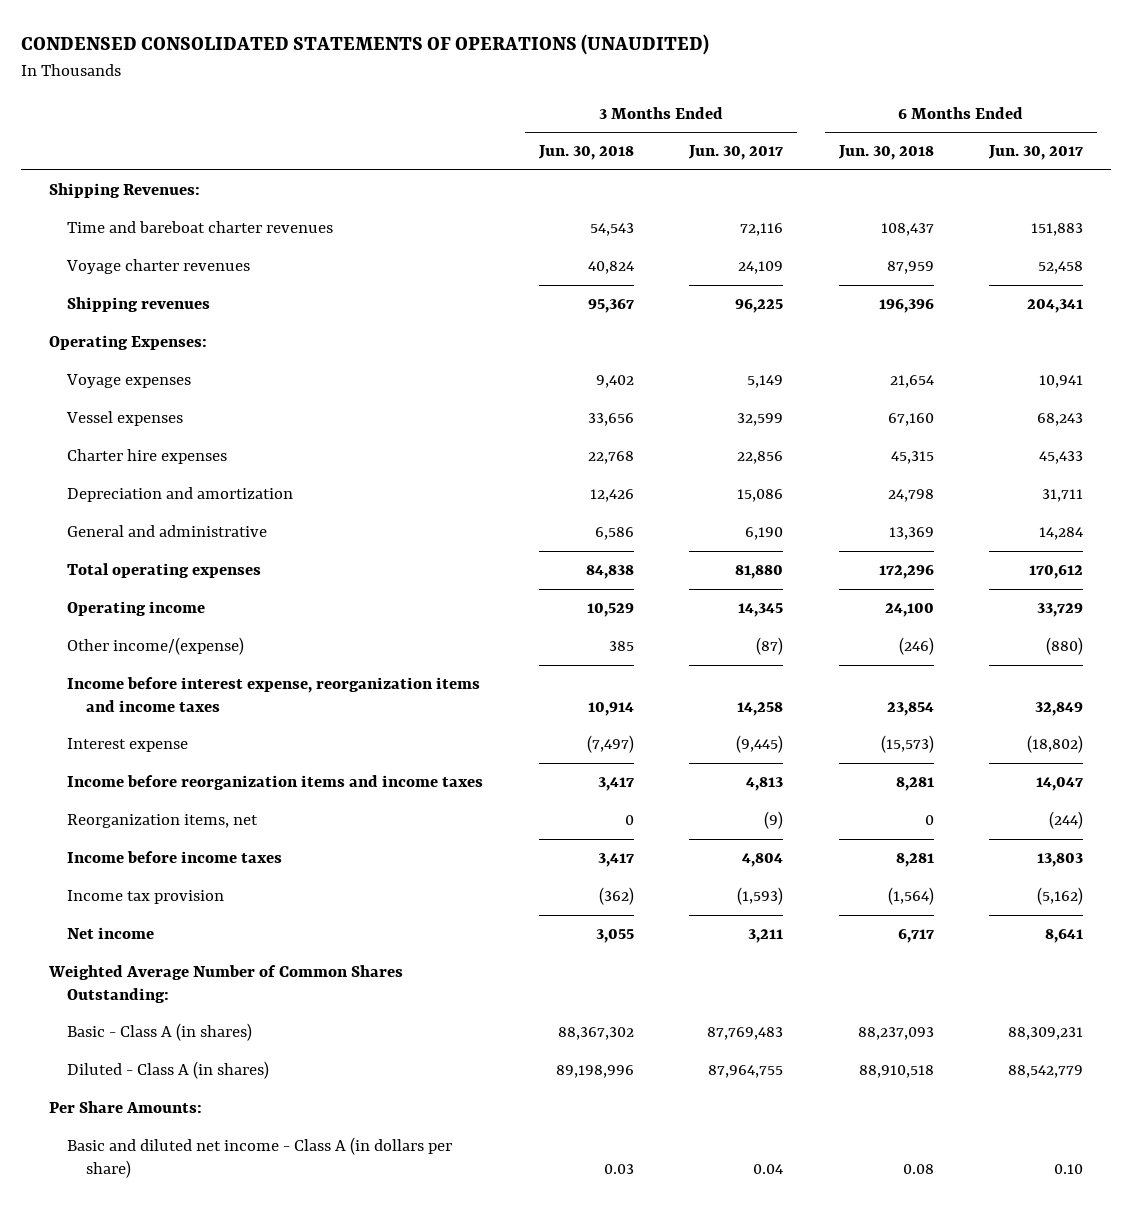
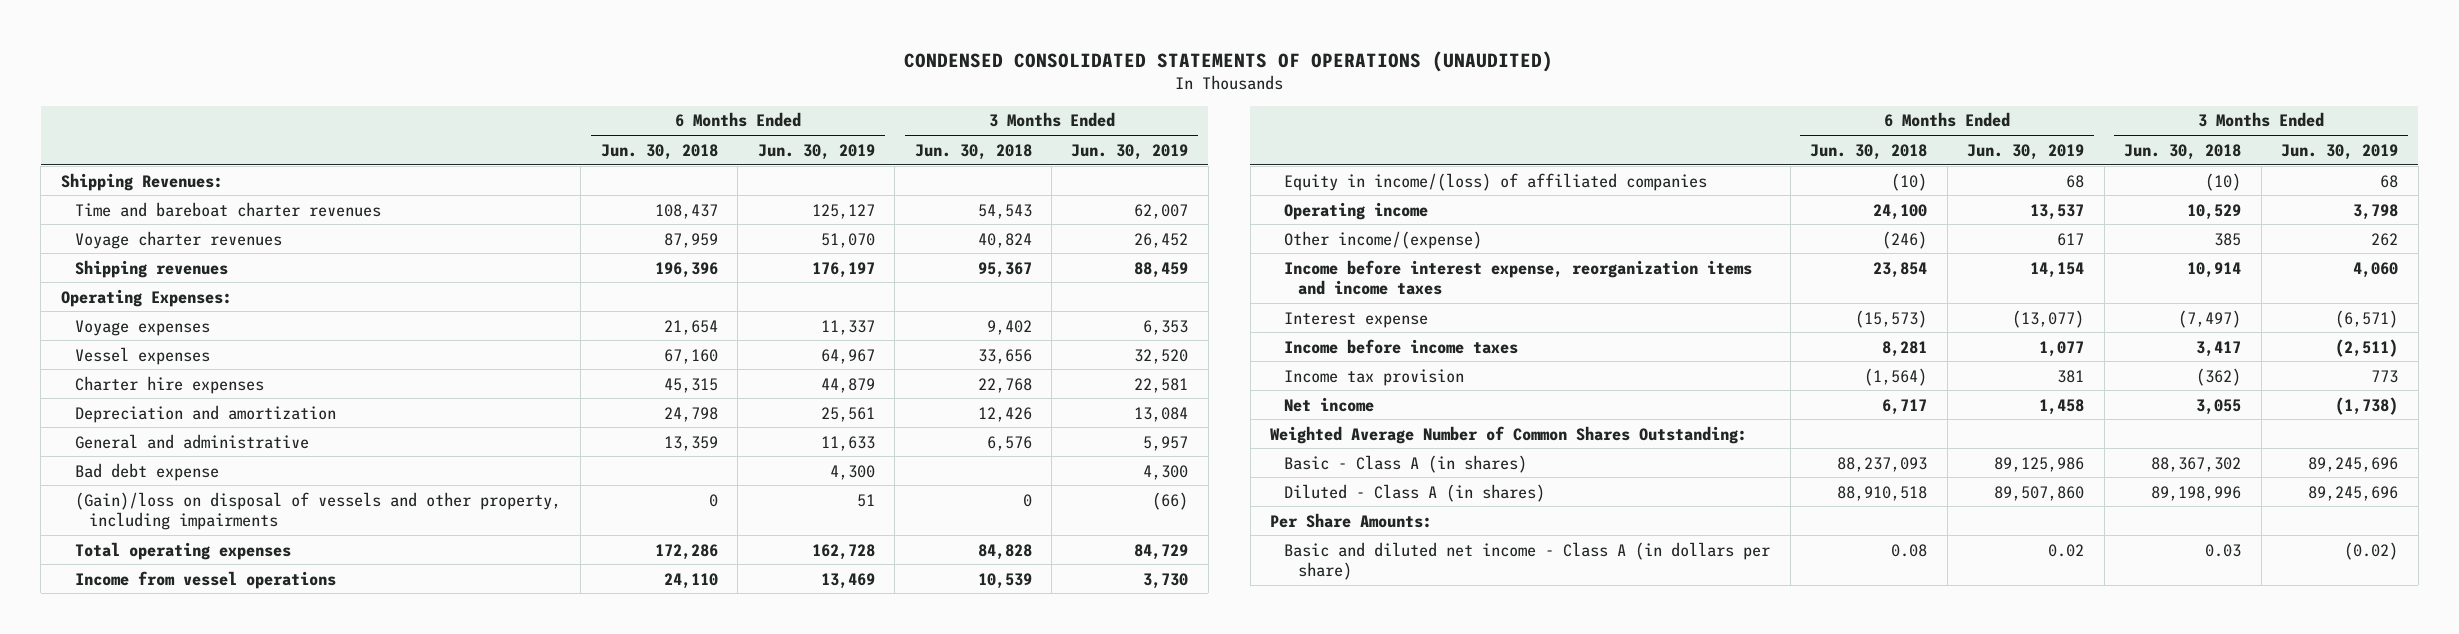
- | 3 Months Ended Jun. 30, 2018 | 3 Months Ended Jun. 30, 2017 | 6 Months Ended Jun. 30, 2018 | 6 Months Ended Jun. 30, 2017
+ | 6 Months Ended Jun. 30, 2018 | 6 Months Ended Jun. 30, 2019 | 3 Months Ended Jun. 30, 2018 | 3 Months Ended Jun. 30, 2019
- General and administrative | 6,586 | 6,190 | 13,369 | 14,284
- Total operating expenses | 84,838 | 81,880 | 172,296 | 170,612
+ General and administrative | 13,359 | 11,633 | 6,576 | 5,957
+ Bad debt expense | | 4,300 | | 4,300
+ (Gain)/loss on disposal of vessels and other property, including impairments | 0 | 51 | 0 | (66)
+ Total operating expenses | 172,286 | 162,728 | 84,828 | 84,729
+ Income from vessel operations | 24,110 | 13,469 | 10,539 | 3,730
+ Equity in income/(loss) of affiliated companies | (10) | 68 | (10) | 68
- Income before reorganization items and income taxes | 3,417 | 4,813 | 8,281 | 14,047
- Reorganization items, net | 0 | (9) | 0 | (244)

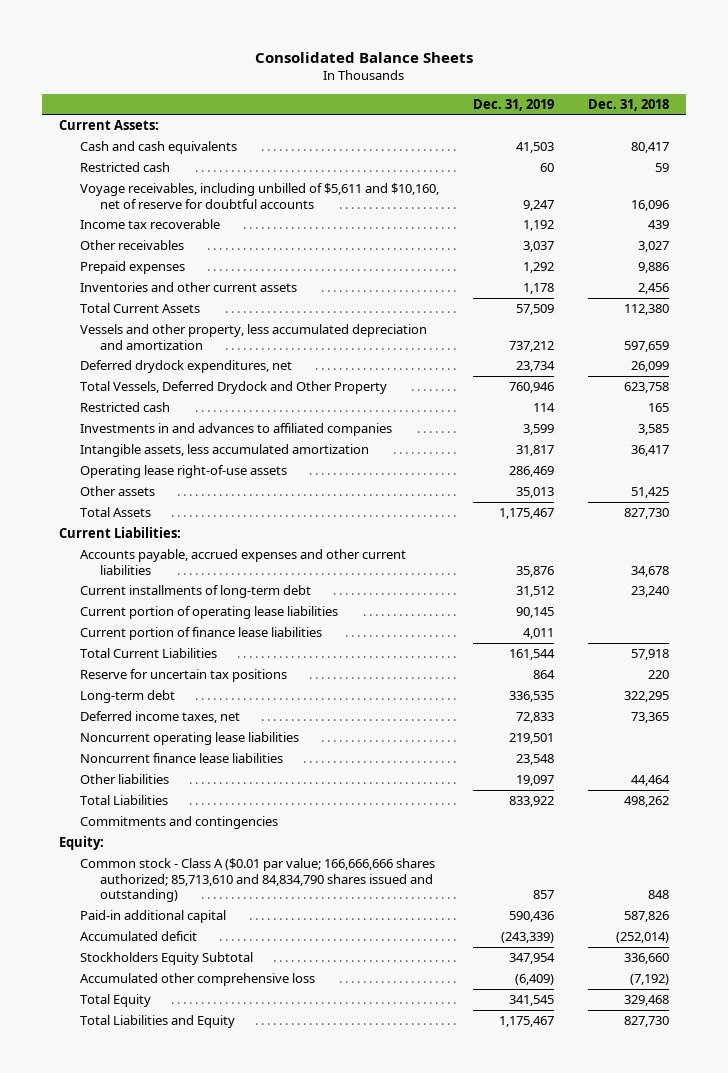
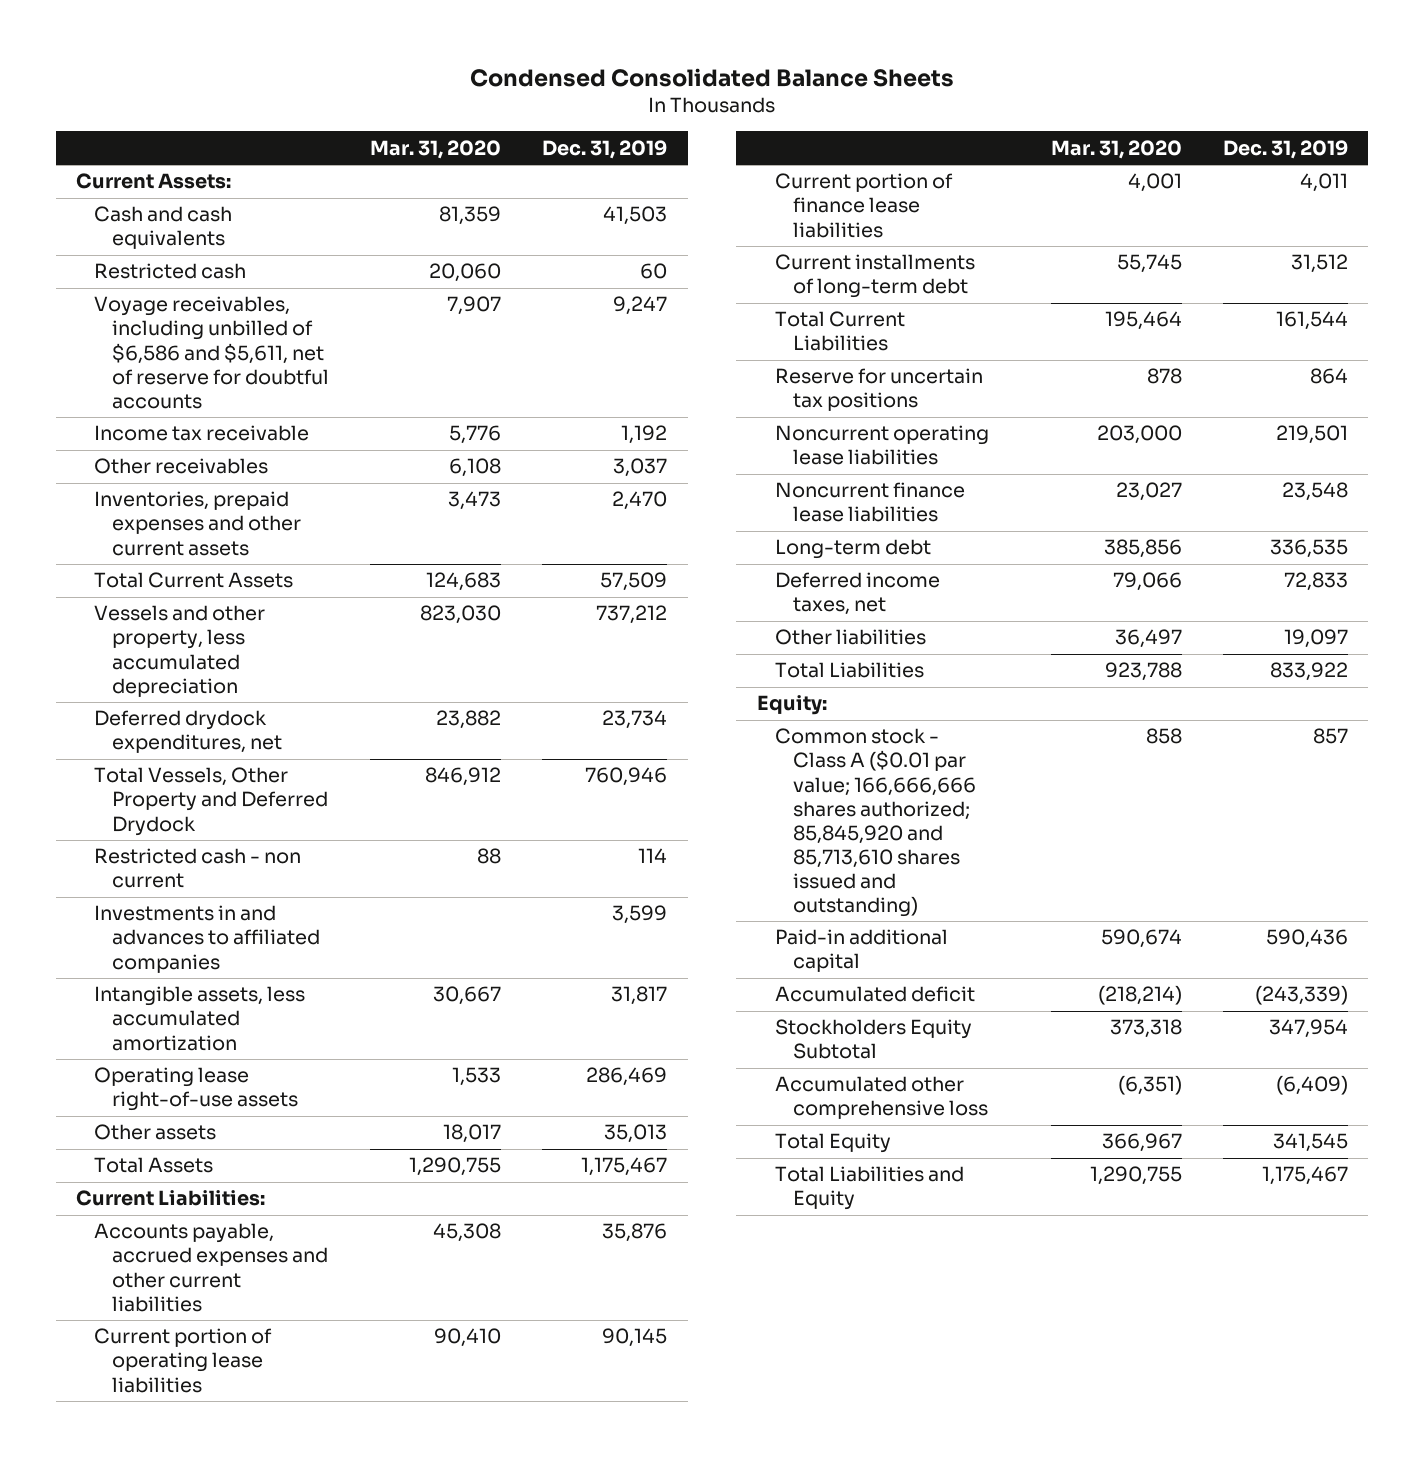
- Consolidated Balance Sheets
+ Condensed Consolidated Balance Sheets
- | Dec. 31, 2019 | Dec. 31, 2018
+ | Mar. 31, 2020 | Dec. 31, 2019
- Voyage receivables, including unbilled of $5,611 and $10,160, net of reserve for doubtful accounts | 9,247 | 16,096
- Income tax recoverable | 1,192 | 439
+ Voyage receivables, including unbilled of $6,586 and $5,611, net of reserve for doubtful accounts | 7,907 | 9,247
+ Income tax receivable | 5,776 | 1,192
- Prepaid expenses | 1,292 | 9,886
- Inventories and other current assets | 1,178 | 2,456
+ Inventories, prepaid expenses and other current assets | 3,473 | 2,470
- Vessels and other property, less accumulated depreciation and amortization | 737,212 | 597,659
+ Vessels and other property, less accumulated depreciation | 823,030 | 737,212
- Total Vessels, Deferred Drydock and Other Property | 760,946 | 623,758
- Restricted cash | 114 | 165
+ Total Vessels, Other Property and Deferred Drydock | 846,912 | 760,946
+ Restricted cash - non current | 88 | 114
moved down: Current installments of long-term debt | 55,745 | 31,512
moved down: Long-term debt | 385,856 | 336,535
moved down: Deferred income taxes, net | 79,066 | 72,833
- Commitments and contingencies
- Common stock - Class A ($0.01 par value; 166,666,666 shares authorized; 85,713,610 and 84,834,790 shares issued and outstanding) | 857 | 848
+ Common stock - Class A ($0.01 par value; 166,666,666 shares authorized; 85,845,920 and 85,713,610 shares issued and outstanding) | 858 | 857

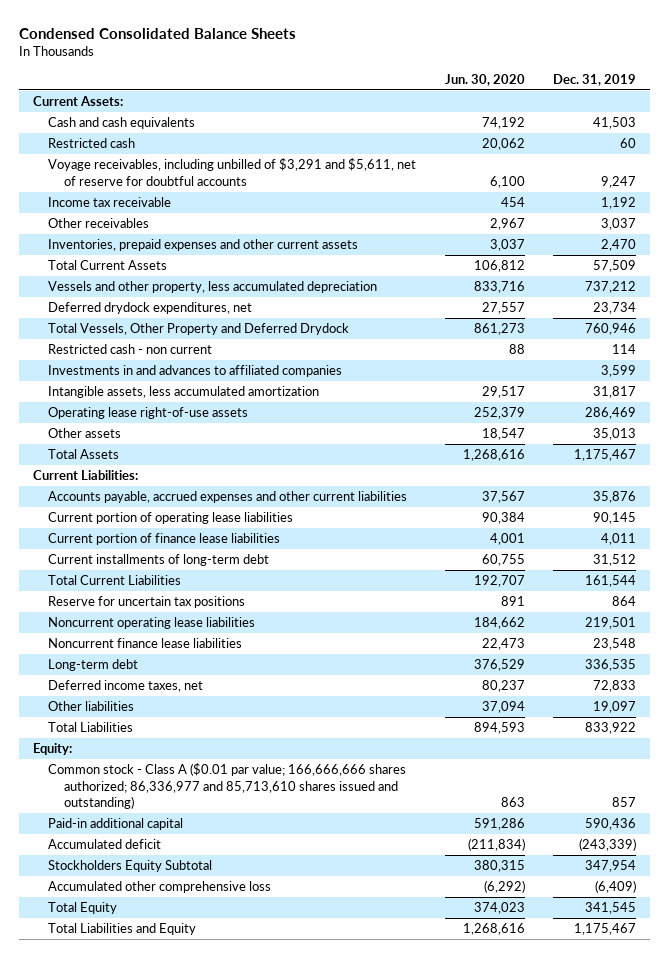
- | Mar. 31, 2020 | Dec. 31, 2019
+ | Jun. 30, 2020 | Dec. 31, 2019
- Voyage receivables, including unbilled of $6,586 and $5,611, net of reserve for doubtful accounts | 7,907 | 9,247
+ Voyage receivables, including unbilled of $3,291 and $5,611, net of reserve for doubtful accounts | 6,100 | 9,247
- Common stock - Class A ($0.01 par value; 166,666,666 shares authorized; 85,845,920 and 85,713,610 shares issued and outstanding) | 858 | 857
+ Common stock - Class A ($0.01 par value; 166,666,666 shares authorized; 86,336,977 and 85,713,610 shares issued and outstanding) | 863 | 857

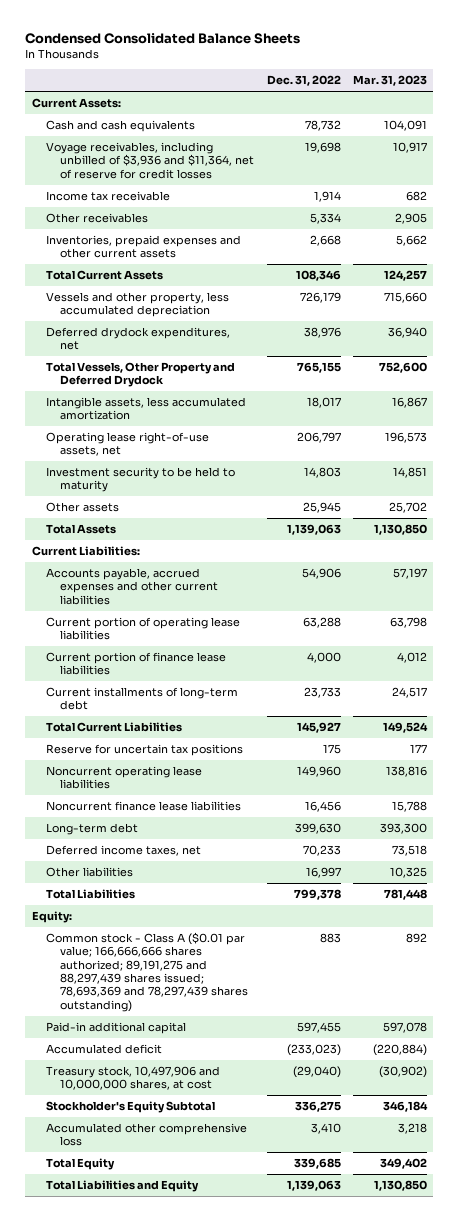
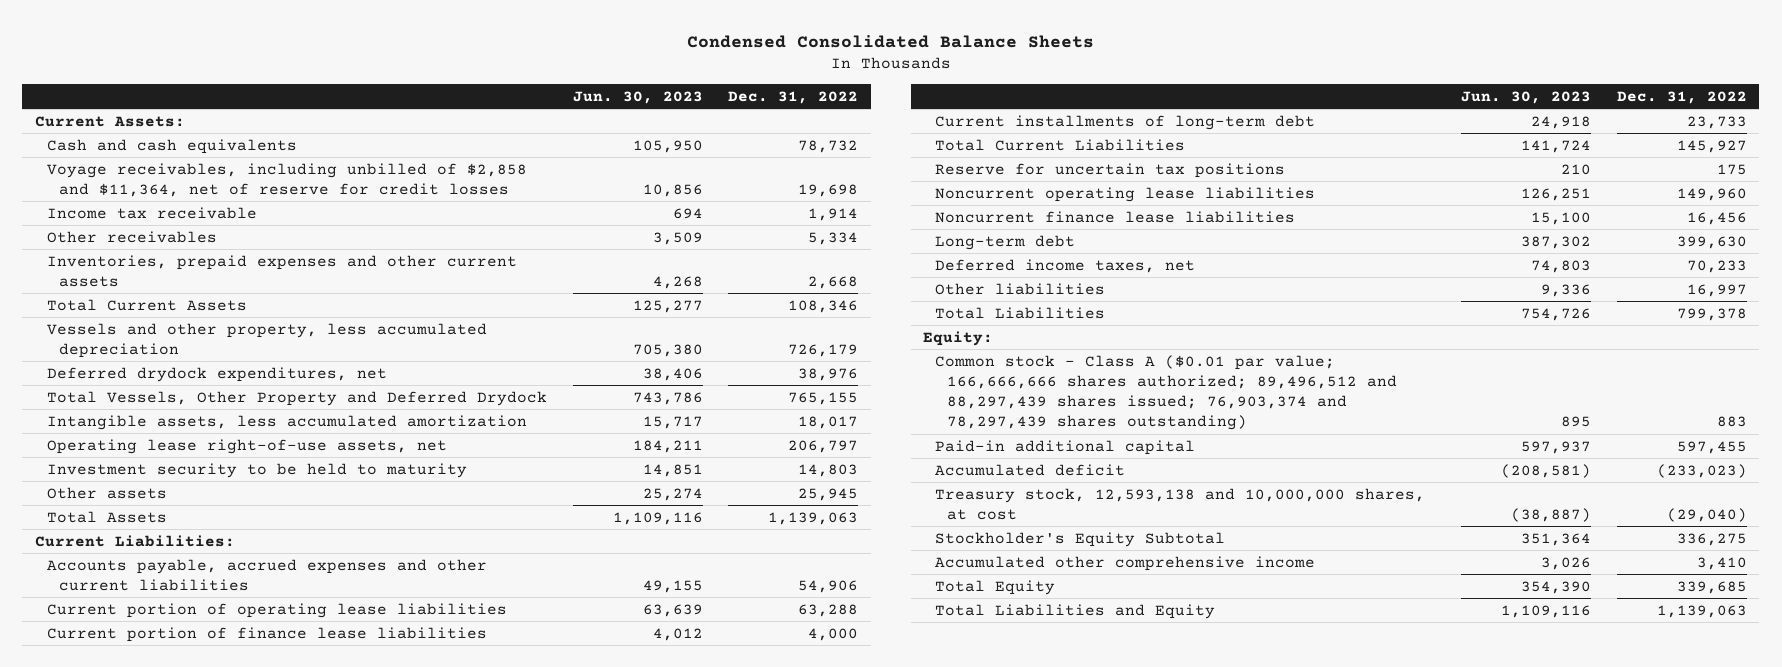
- | Dec. 31, 2022 | Mar. 31, 2023
+ | Jun. 30, 2023 | Dec. 31, 2022
- Voyage receivables, including unbilled of $3,936 and $11,364, net of reserve for credit losses | 19,698 | 10,917
+ Voyage receivables, including unbilled of $2,858 and $11,364, net of reserve for credit losses | 10,856 | 19,698
- Common stock - Class A ($0.01 par value; 166,666,666 shares authorized; 89,191,275 and 88,297,439 shares issued; 78,693,369 and 78,297,439 shares outstanding) | 883 | 892
+ Common stock - Class A ($0.01 par value; 166,666,666 shares authorized; 89,496,512 and 88,297,439 shares issued; 76,903,374 and 78,297,439 shares outstanding) | 895 | 883
- Treasury stock, 10,497,906 and 10,000,000 shares, at cost | (29,040) | (30,902)
+ Treasury stock, 12,593,138 and 10,000,000 shares, at cost | (38,887) | (29,040)
- Accumulated other comprehensive loss | 3,410 | 3,218
+ Accumulated other comprehensive income | 3,026 | 3,410

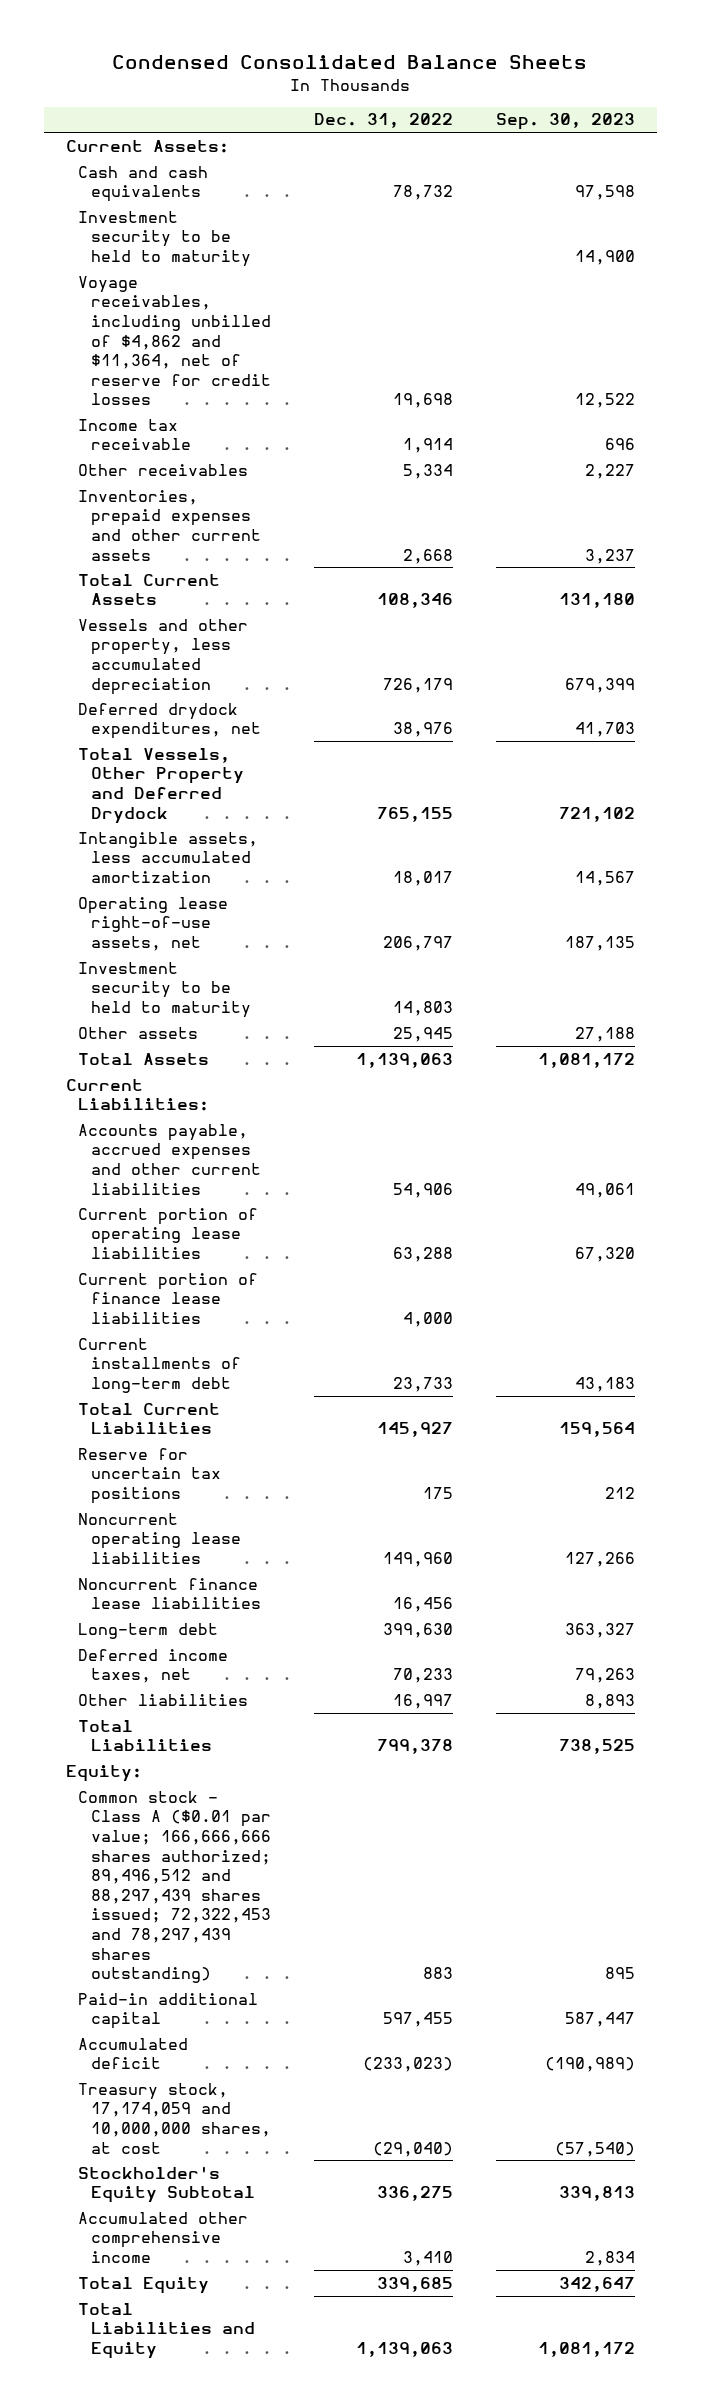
- | Jun. 30, 2023 | Dec. 31, 2022
+ | Dec. 31, 2022 | Sep. 30, 2023
- Voyage receivables, including unbilled of $2,858 and $11,364, net of reserve for credit losses | 10,856 | 19,698
+ Investment security to be held to maturity | | 14,900
+ Voyage receivables, including unbilled of $4,862 and $11,364, net of reserve for credit losses | 19,698 | 12,522
- Common stock - Class A ($0.01 par value; 166,666,666 shares authorized; 89,496,512 and 88,297,439 shares issued; 76,903,374 and 78,297,439 shares outstanding) | 895 | 883
+ Common stock - Class A ($0.01 par value; 166,666,666 shares authorized; 89,496,512 and 88,297,439 shares issued; 72,322,453 and 78,297,439 shares outstanding) | 883 | 895
- Treasury stock, 12,593,138 and 10,000,000 shares, at cost | (38,887) | (29,040)
+ Treasury stock, 17,174,059 and 10,000,000 shares, at cost | (29,040) | (57,540)

